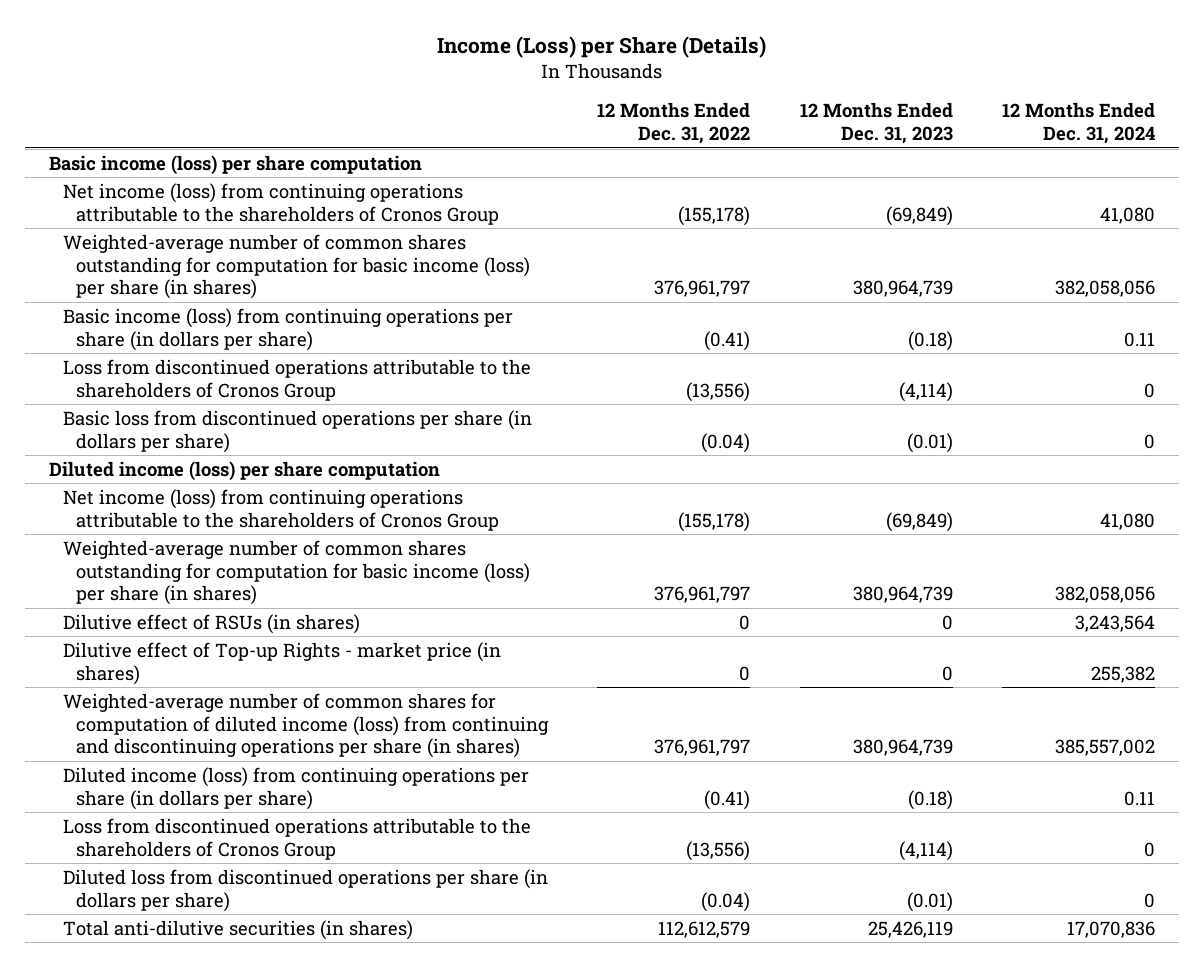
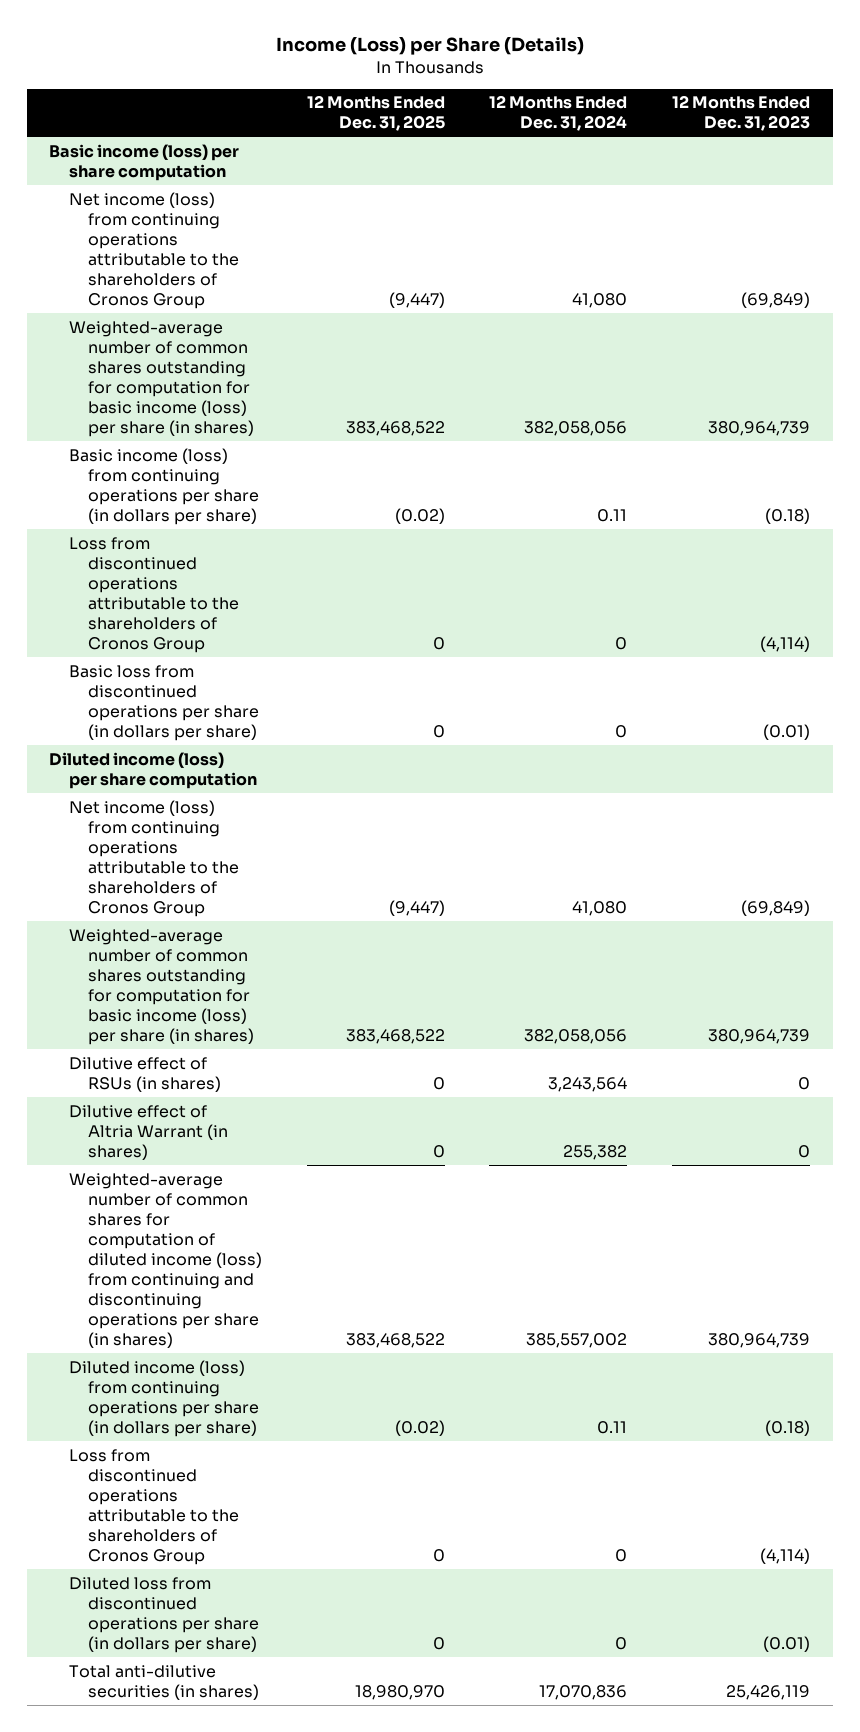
- | 12 Months Ended Dec. 31, 2022 | 12 Months Ended Dec. 31, 2023 | 12 Months Ended Dec. 31, 2024
+ | 12 Months Ended Dec. 31, 2025 | 12 Months Ended Dec. 31, 2024 | 12 Months Ended Dec. 31, 2023
- Dilutive effect of Top-up Rights - market price (in shares) | 0 | 0 | 255,382
+ Dilutive effect of Altria Warrant (in shares) | 0 | 255,382 | 0

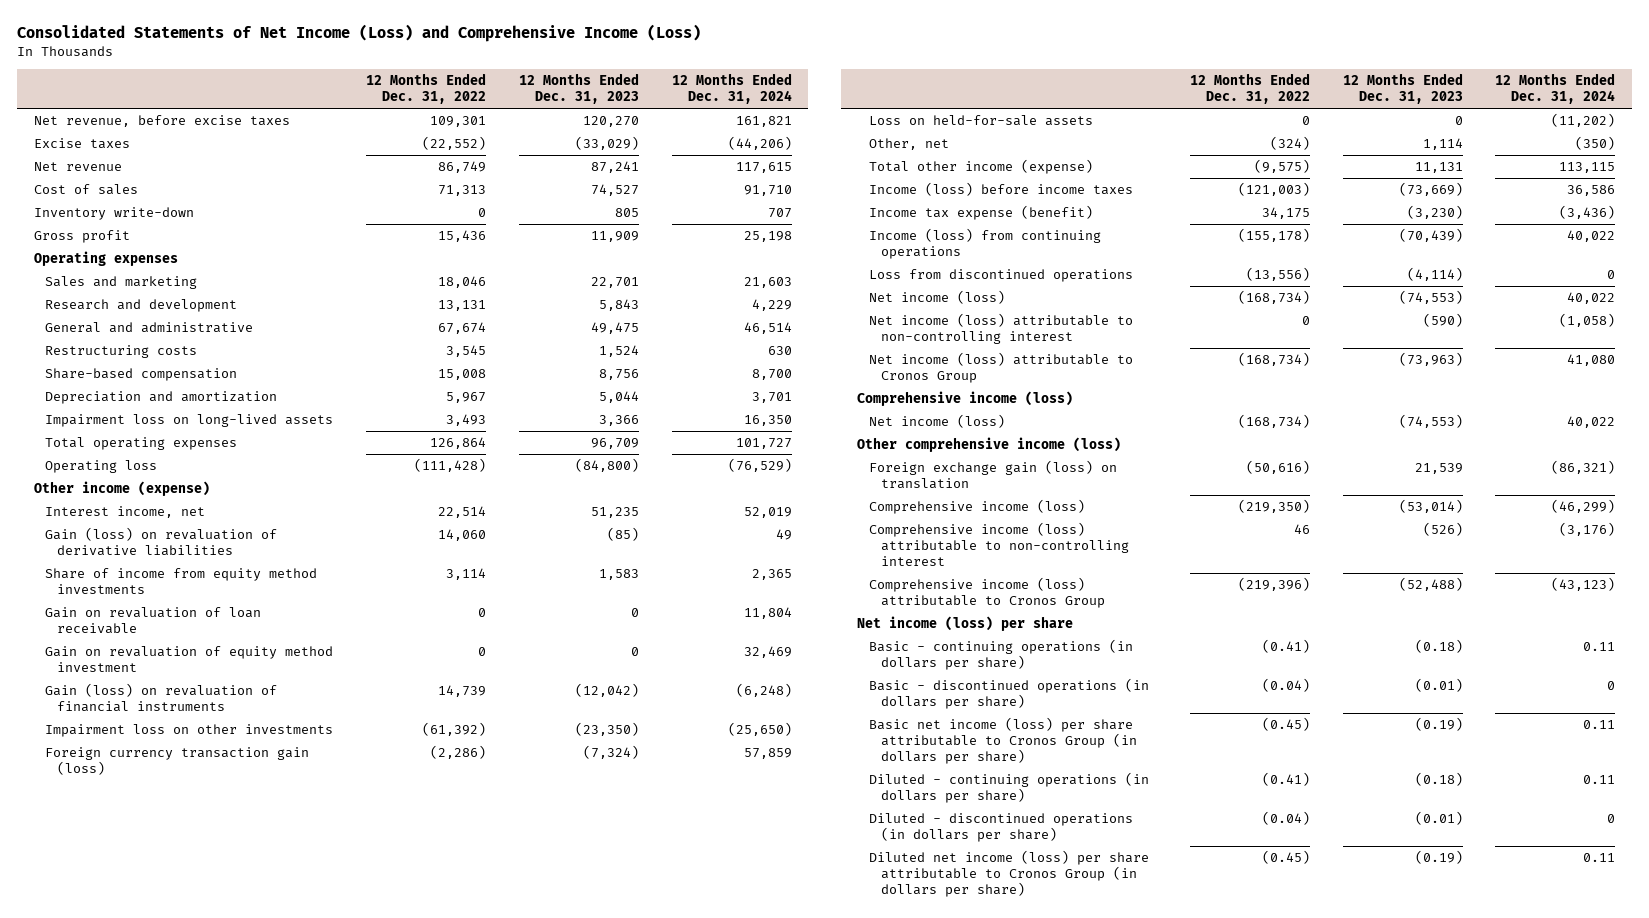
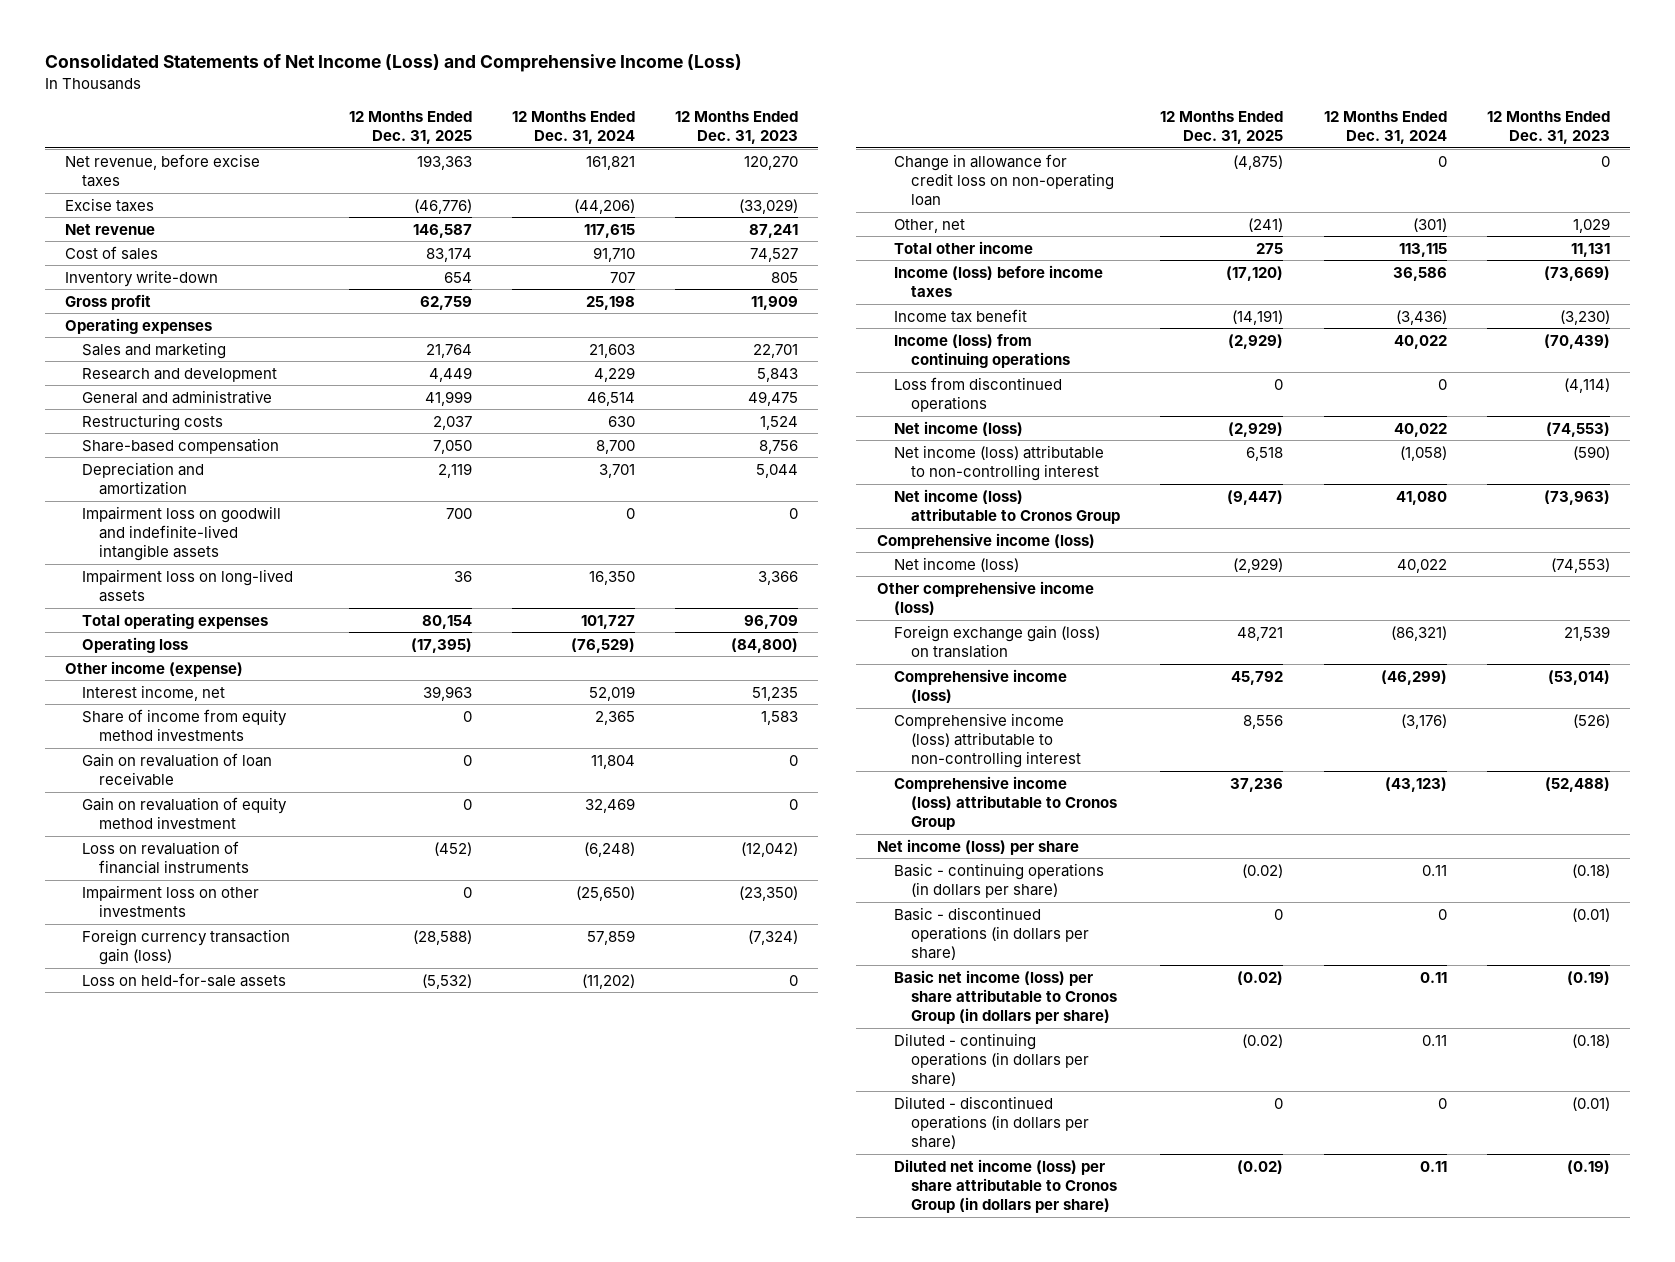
- | 12 Months Ended Dec. 31, 2022 | 12 Months Ended Dec. 31, 2023 | 12 Months Ended Dec. 31, 2024
+ | 12 Months Ended Dec. 31, 2025 | 12 Months Ended Dec. 31, 2024 | 12 Months Ended Dec. 31, 2023
+ Impairment loss on goodwill and indefinite-lived intangible assets | 700 | 0 | 0
- Gain (loss) on revaluation of derivative liabilities | 14,060 | (85) | 49
- Gain (loss) on revaluation of financial instruments | 14,739 | (12,042) | (6,248)
+ Loss on revaluation of financial instruments | (452) | (6,248) | (12,042)
- Other, net | (324) | 1,114 | (350)
- Total other income (expense) | (9,575) | 11,131 | 113,115
+ Change in allowance for credit loss on non-operating loan | (4,875) | 0 | 0
+ Other, net | (241) | (301) | 1,029
+ Total other income | 275 | 113,115 | 11,131
- Income tax expense (benefit) | 34,175 | (3,230) | (3,436)
+ Income tax benefit | (14,191) | (3,436) | (3,230)

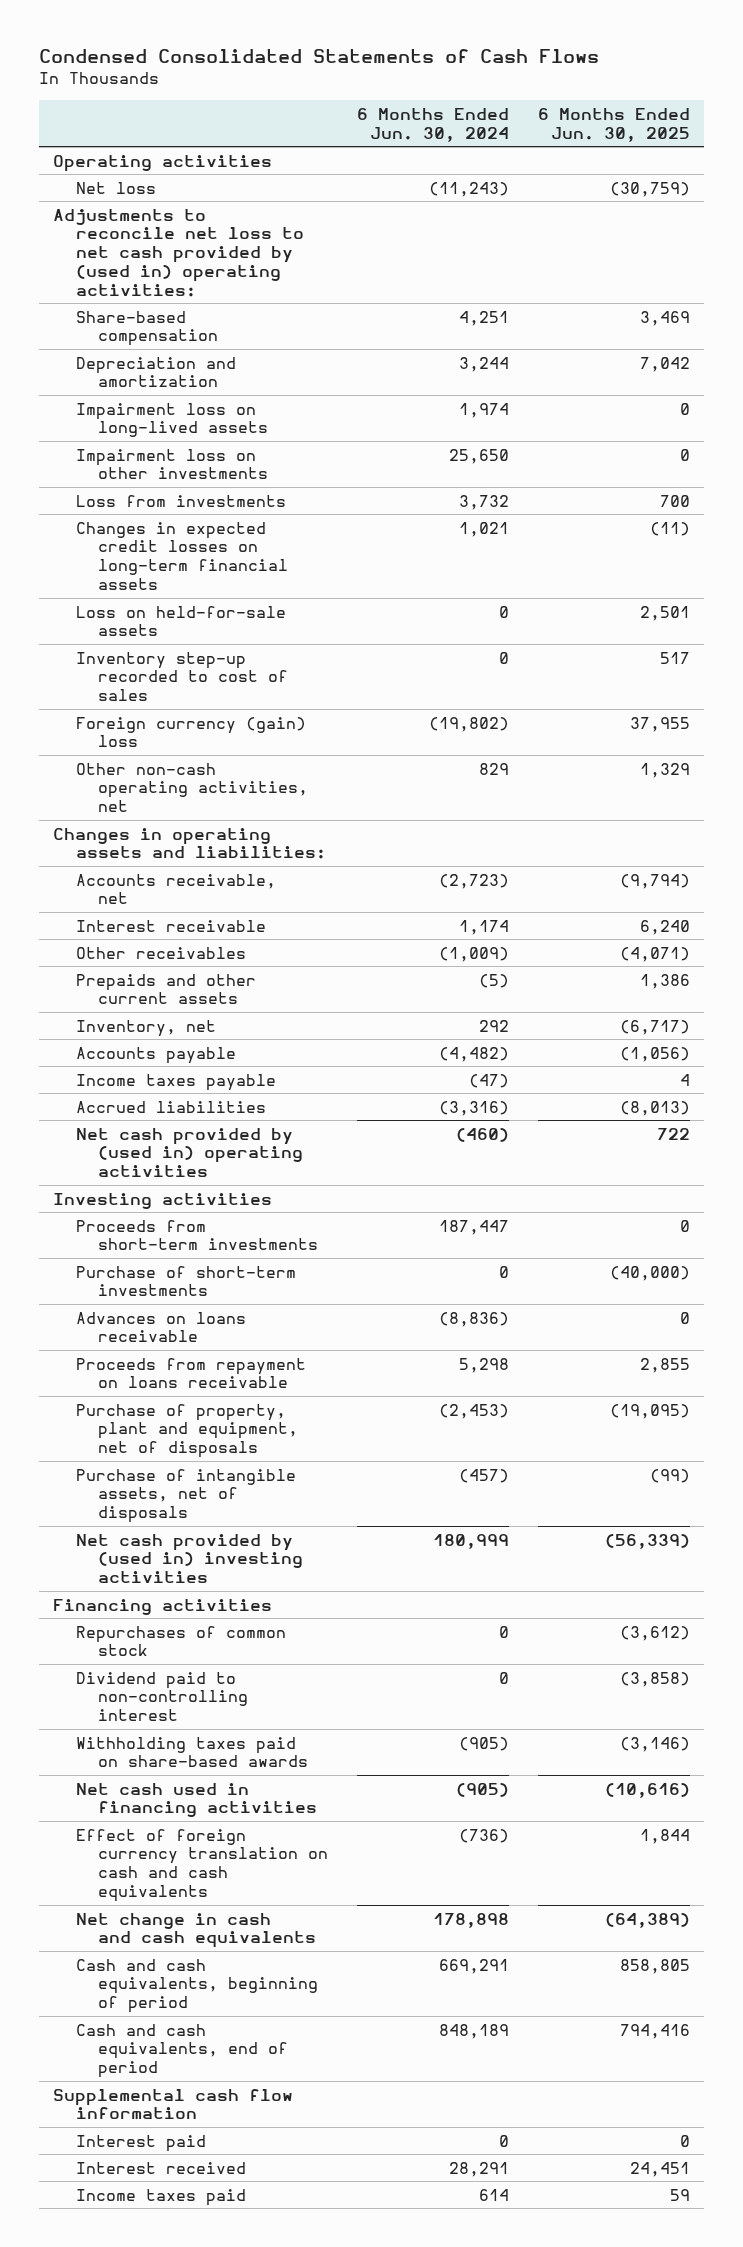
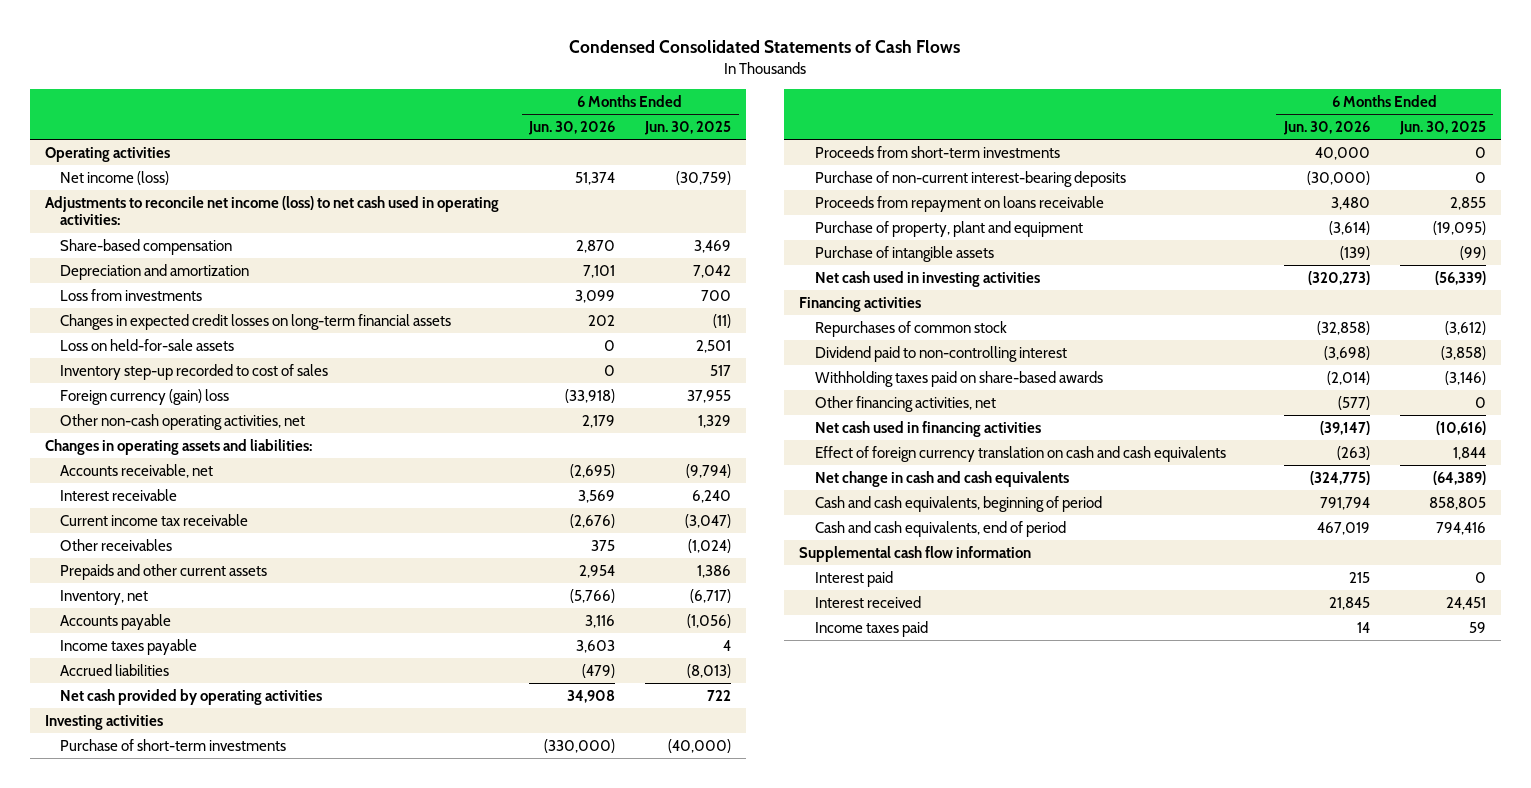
- | 6 Months Ended Jun. 30, 2024 | 6 Months Ended Jun. 30, 2025
+ | 6 Months Ended Jun. 30, 2026 | 6 Months Ended Jun. 30, 2025
- Net loss | (11,243) | (30,759)
- Adjustments to reconcile net loss to net cash provided by (used in) operating activities:
+ Net income (loss) | 51,374 | (30,759)
+ Adjustments to reconcile net income (loss) to net cash used in operating activities:
- Impairment loss on long-lived assets | 1,974 | 0
- Impairment loss on other investments | 25,650 | 0
- Other receivables | (1,009) | (4,071)
+ Current income tax receivable | (2,676) | (3,047)
+ Other receivables | 375 | (1,024)
- Net cash provided by (used in) operating activities | (460) | 722
+ Net cash provided by operating activities | 34,908 | 722
- Advances on loans receivable | (8,836) | 0
moved down: Proceeds from short-term investments | 40,000 | 0
+ Purchase of non-current interest-bearing deposits | (30,000) | 0
- Purchase of property, plant and equipment, net of disposals | (2,453) | (19,095)
- Purchase of intangible assets, net of disposals | (457) | (99)
- Net cash provided by (used in) investing activities | 180,999 | (56,339)
+ Purchase of property, plant and equipment | (3,614) | (19,095)
+ Purchase of intangible assets | (139) | (99)
+ Net cash used in investing activities | (320,273) | (56,339)
+ Other financing activities, net | (577) | 0

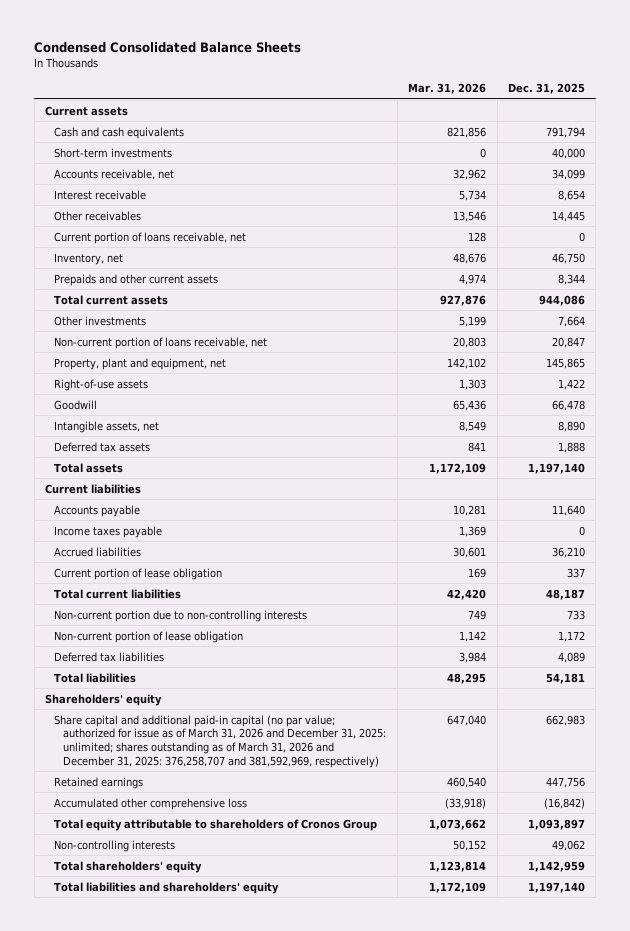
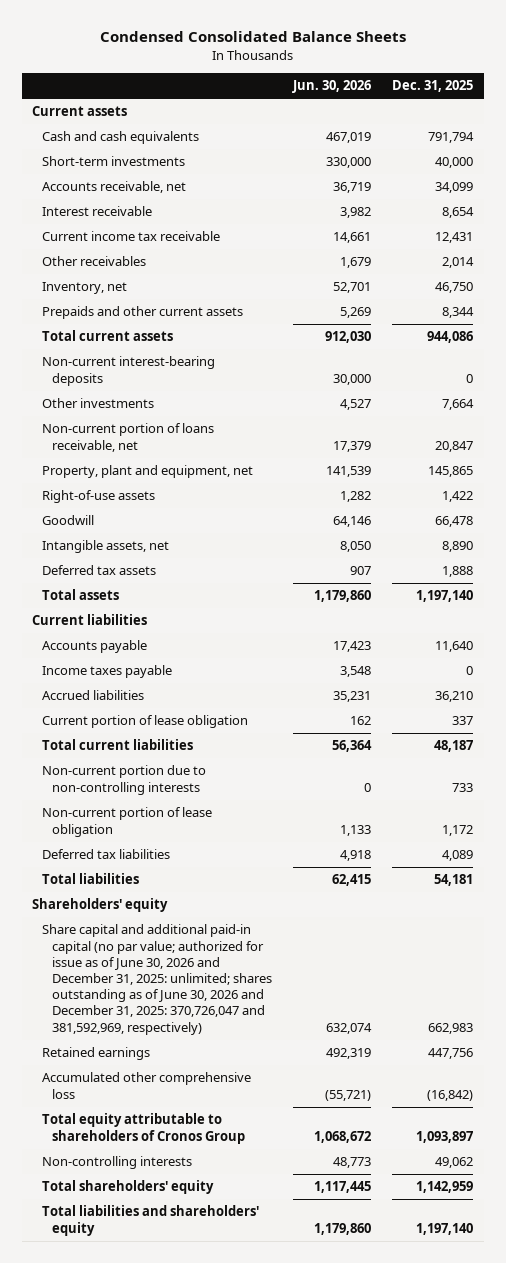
- | Mar. 31, 2026 | Dec. 31, 2025
+ | Jun. 30, 2026 | Dec. 31, 2025
- Other receivables | 13,546 | 14,445
- Current portion of loans receivable, net | 128 | 0
+ Current income tax receivable | 14,661 | 12,431
+ Other receivables | 1,679 | 2,014
+ Non-current interest-bearing deposits | 30,000 | 0
- Share capital and additional paid-in capital (no par value; authorized for issue as of March 31, 2026 and December 31, 2025: unlimited; shares outstanding as of March 31, 2026 and December 31, 2025: 376,258,707 and 381,592,969, respectively) | 647,040 | 662,983
+ Share capital and additional paid-in capital (no par value; authorized for issue as of June 30, 2026 and December 31, 2025: unlimited; shares outstanding as of June 30, 2026 and December 31, 2025: 370,726,047 and 381,592,969, respectively) | 632,074 | 662,983

